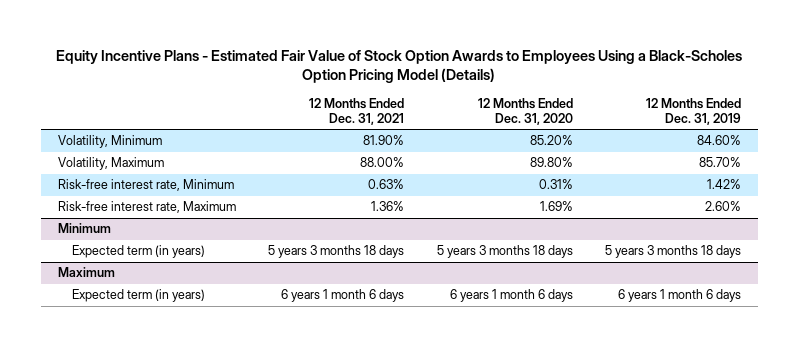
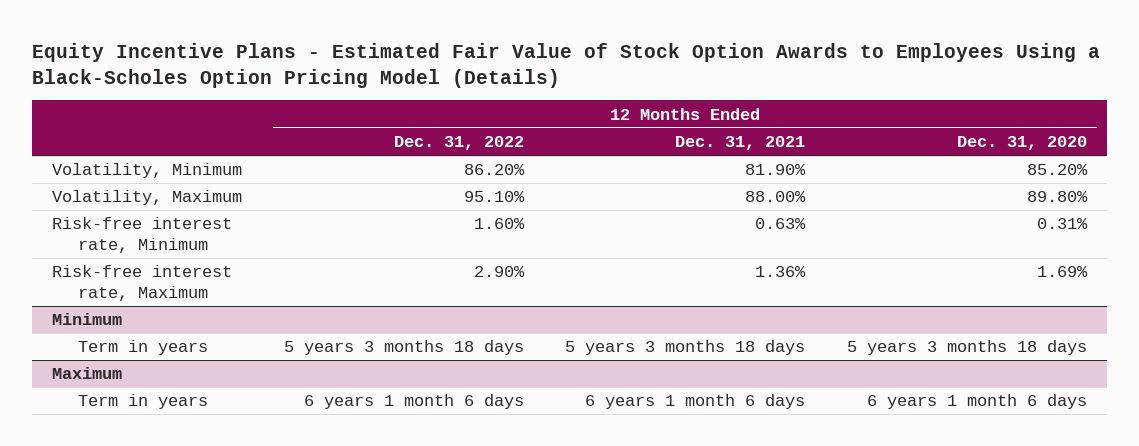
- | 12 Months Ended Dec. 31, 2021 | 12 Months Ended Dec. 31, 2020 | 12 Months Ended Dec. 31, 2019
+ | 12 Months Ended Dec. 31, 2022 | 12 Months Ended Dec. 31, 2021 | 12 Months Ended Dec. 31, 2020
@ Minimum
- Expected term (in years) | 5 years 3 months 18 days | 5 years 3 months 18 days | 5 years 3 months 18 days
+ Term in years | 5 years 3 months 18 days | 5 years 3 months 18 days | 5 years 3 months 18 days
@ Maximum
- Expected term (in years) | 6 years 1 month 6 days | 6 years 1 month 6 days | 6 years 1 month 6 days
+ Term in years | 6 years 1 month 6 days | 6 years 1 month 6 days | 6 years 1 month 6 days

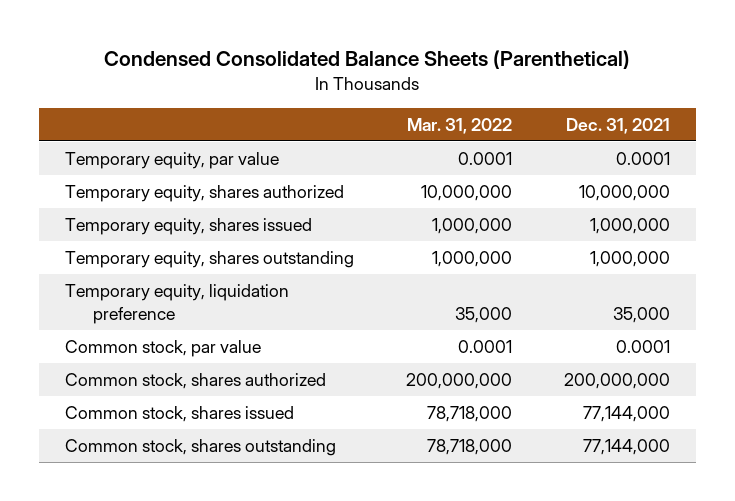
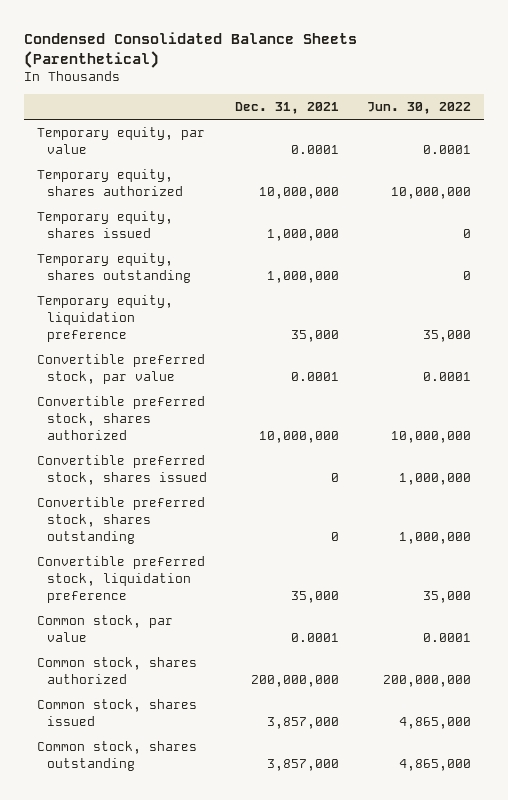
- | Mar. 31, 2022 | Dec. 31, 2021
+ | Dec. 31, 2021 | Jun. 30, 2022
+ Convertible preferred stock, par value | 0.0001 | 0.0001
+ Convertible preferred stock, shares authorized | 10,000,000 | 10,000,000
+ Convertible preferred stock, shares issued | 0 | 1,000,000
+ Convertible preferred stock, shares outstanding | 0 | 1,000,000
+ Convertible preferred stock, liquidation preference | 35,000 | 35,000
- Common stock, shares issued | 78,718,000 | 77,144,000
- Common stock, shares outstanding | 78,718,000 | 77,144,000
+ Common stock, shares issued | 3,857,000 | 4,865,000
+ Common stock, shares outstanding | 3,857,000 | 4,865,000

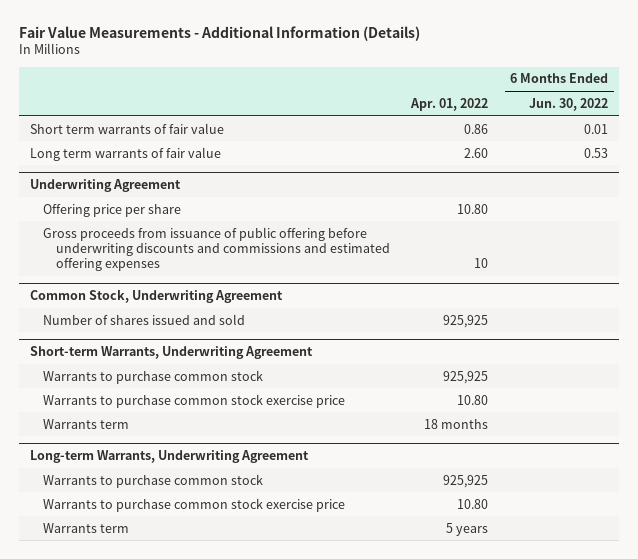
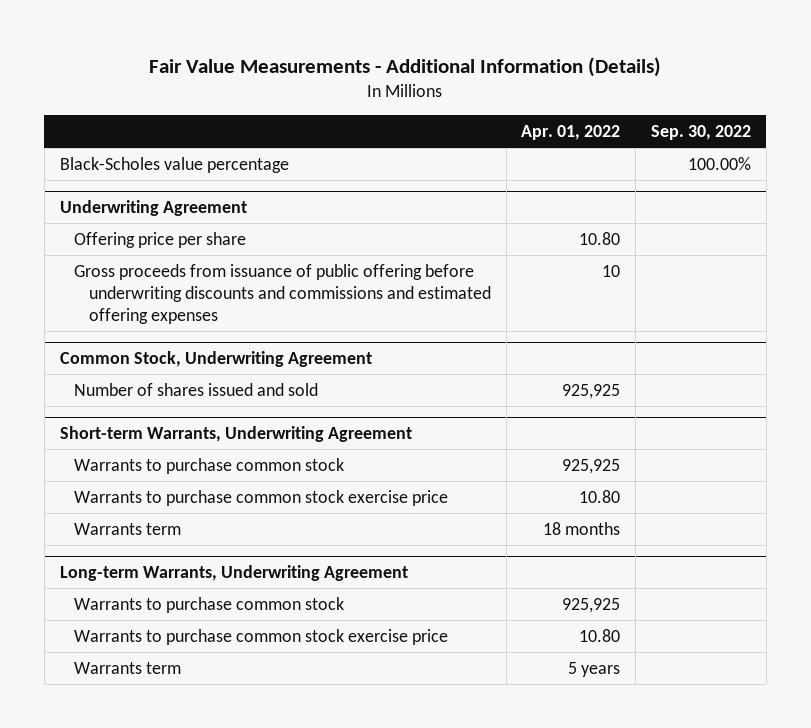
- | Apr. 01, 2022 | 6 Months Ended Jun. 30, 2022
+ | Apr. 01, 2022 | Sep. 30, 2022
- Short term warrants of fair value | 0.86 | 0.01
- Long term warrants of fair value | 2.60 | 0.53
+ Black-Scholes value percentage | | 100.00%

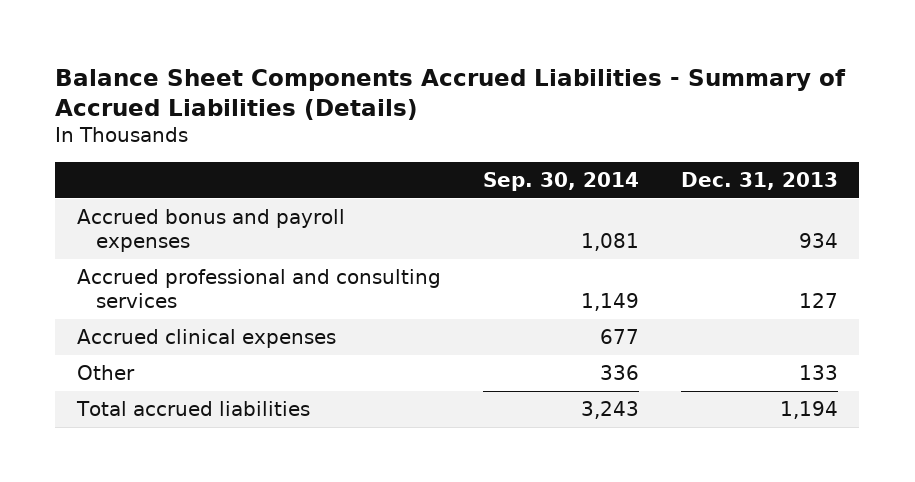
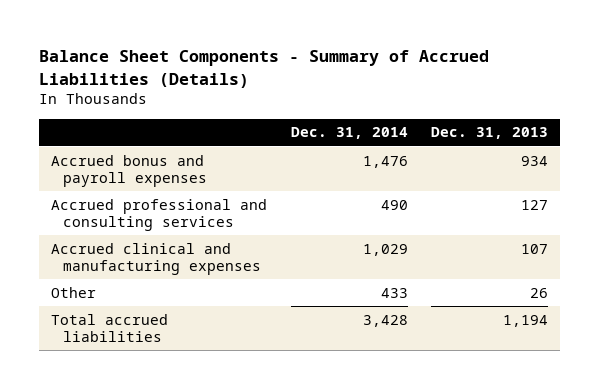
- Balance Sheet Components Accrued Liabilities - Summary of Accrued Liabilities (Details)
+ Balance Sheet Components - Summary of Accrued Liabilities (Details)
- | Sep. 30, 2014 | Dec. 31, 2013
+ | Dec. 31, 2014 | Dec. 31, 2013
- Accrued clinical expenses | 677 |
- Other | 336 | 133
+ Accrued clinical and manufacturing expenses | 1,029 | 107
+ Other | 433 | 26

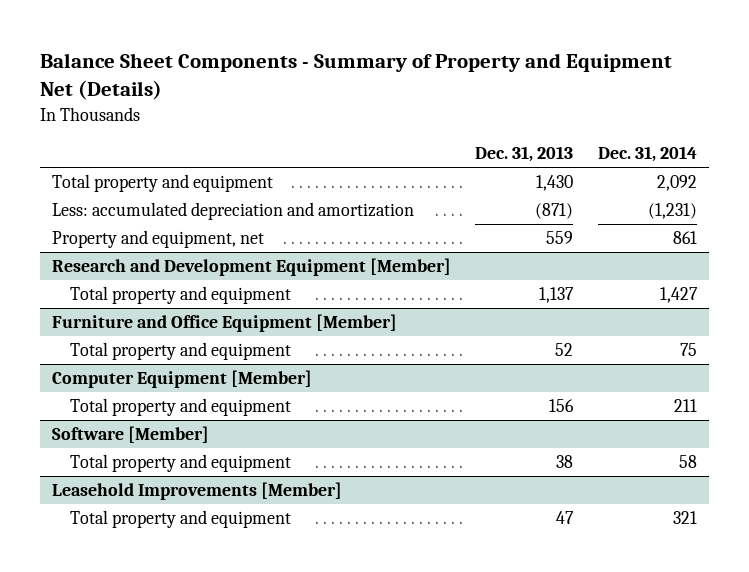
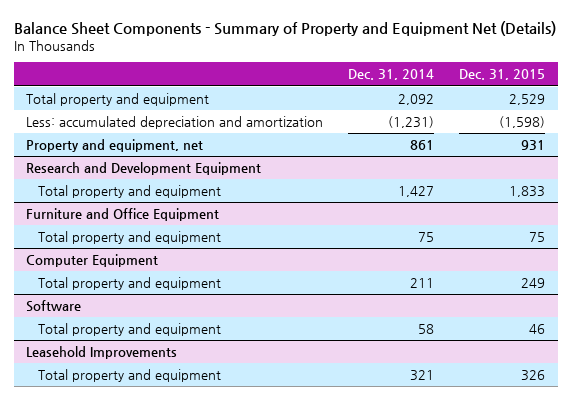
- | Dec. 31, 2013 | Dec. 31, 2014
+ | Dec. 31, 2014 | Dec. 31, 2015
- Research and Development Equipment [Member]
+ Research and Development Equipment
- Furniture and Office Equipment [Member]
+ Furniture and Office Equipment
- Computer Equipment [Member]
+ Computer Equipment
- Software [Member]
+ Software
- Leasehold Improvements [Member]
+ Leasehold Improvements

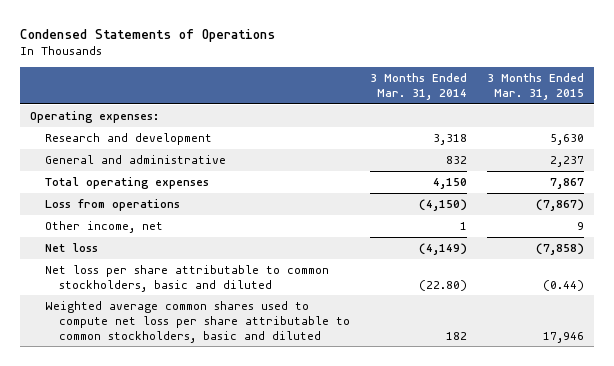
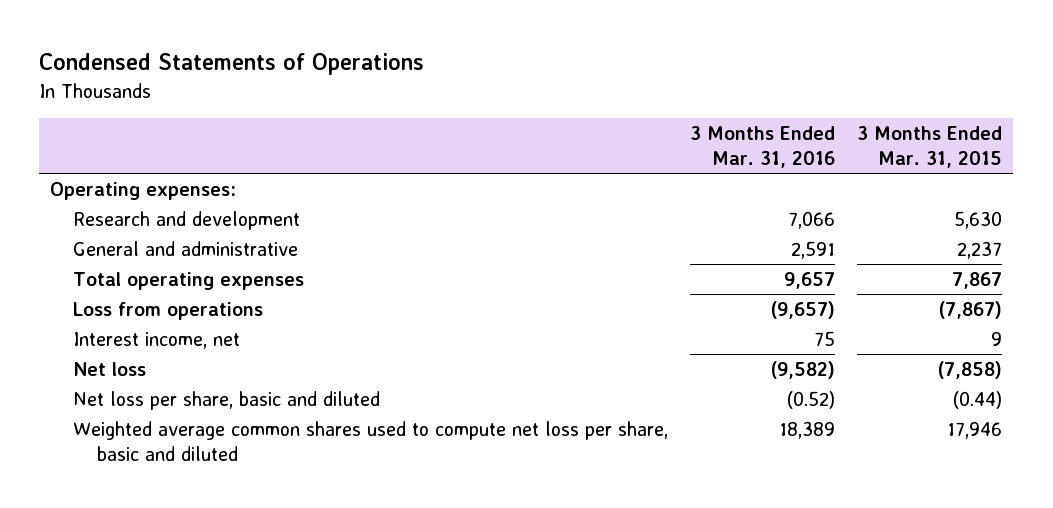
- | 3 Months Ended Mar. 31, 2014 | 3 Months Ended Mar. 31, 2015
+ | 3 Months Ended Mar. 31, 2016 | 3 Months Ended Mar. 31, 2015
- Other income, net | 1 | 9
+ Interest income, net | 75 | 9
- Net loss per share attributable to common stockholders, basic and diluted | (22.80) | (0.44)
- Weighted average common shares used to compute net loss per share attributable to common stockholders, basic and diluted | 182 | 17,946
+ Net loss per share, basic and diluted | (0.52) | (0.44)
+ Weighted average common shares used to compute net loss per share, basic and diluted | 18,389 | 17,946

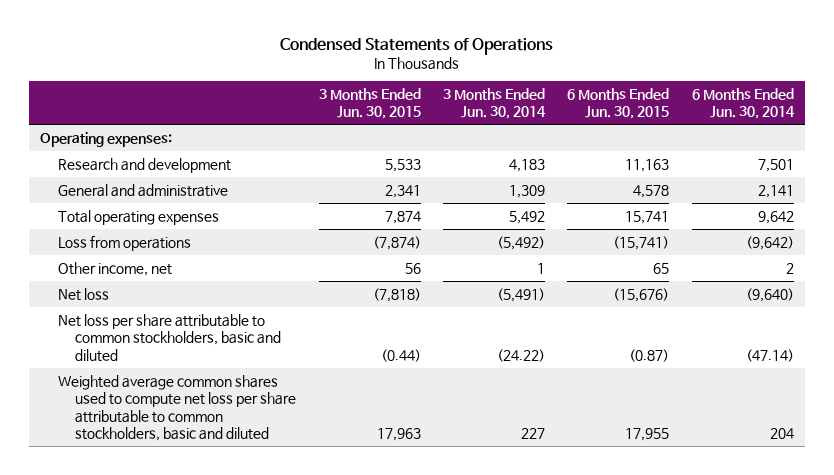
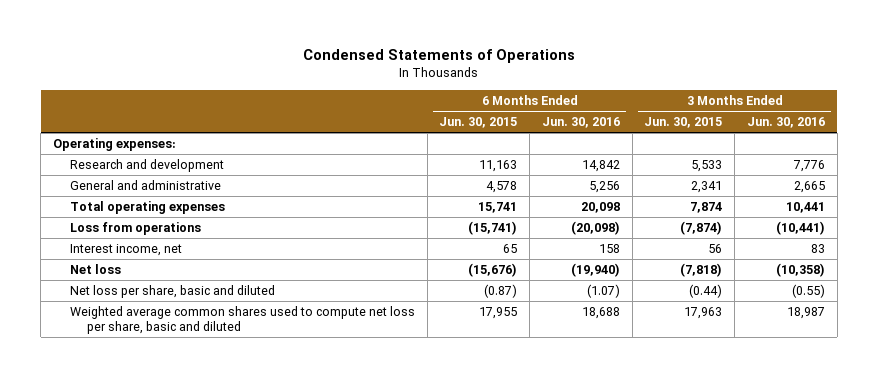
- | 3 Months Ended Jun. 30, 2015 | 3 Months Ended Jun. 30, 2014 | 6 Months Ended Jun. 30, 2015 | 6 Months Ended Jun. 30, 2014
+ | 6 Months Ended Jun. 30, 2015 | 6 Months Ended Jun. 30, 2016 | 3 Months Ended Jun. 30, 2015 | 3 Months Ended Jun. 30, 2016
- Other income, net | 56 | 1 | 65 | 2
+ Interest income, net | 65 | 158 | 56 | 83
- Net loss per share attributable to common stockholders, basic and diluted | (0.44) | (24.22) | (0.87) | (47.14)
- Weighted average common shares used to compute net loss per share attributable to common stockholders, basic and diluted | 17,963 | 227 | 17,955 | 204
+ Net loss per share, basic and diluted | (0.87) | (1.07) | (0.44) | (0.55)
+ Weighted average common shares used to compute net loss per share, basic and diluted | 17,955 | 18,688 | 17,963 | 18,987

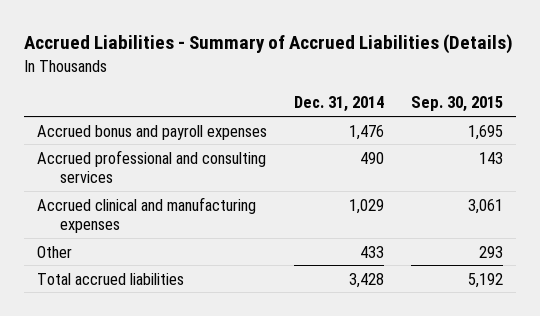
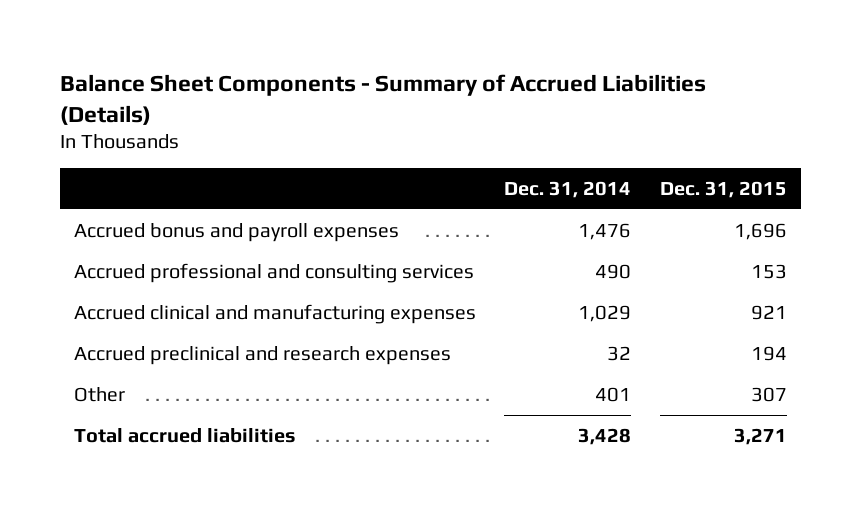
- Accrued Liabilities - Summary of Accrued Liabilities (Details)
+ Balance Sheet Components - Summary of Accrued Liabilities (Details)
- | Dec. 31, 2014 | Sep. 30, 2015
+ | Dec. 31, 2014 | Dec. 31, 2015
- Other | 433 | 293
+ Accrued preclinical and research expenses | 32 | 194
+ Other | 401 | 307

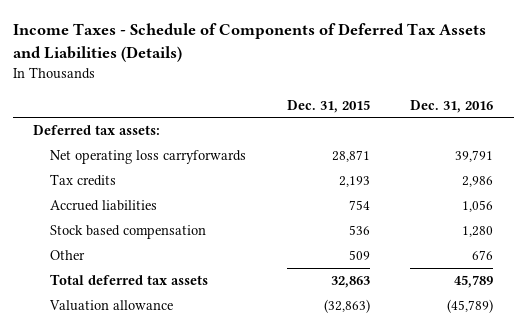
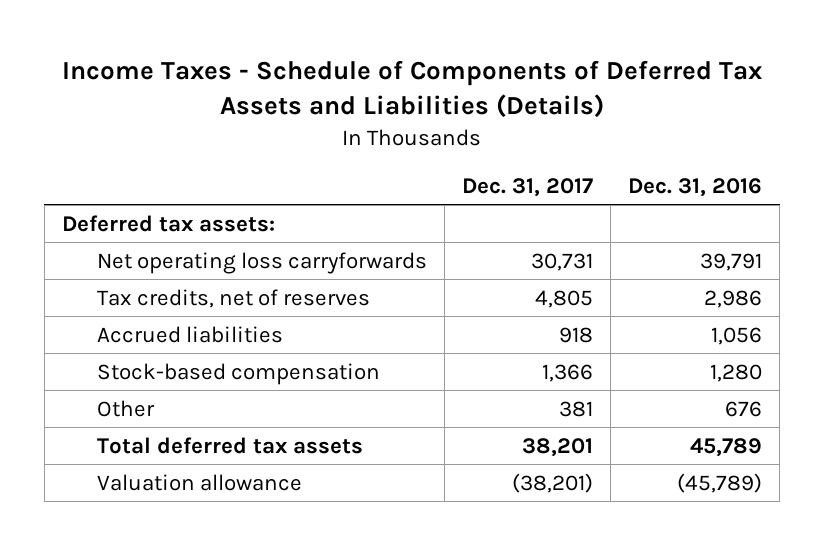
- | Dec. 31, 2015 | Dec. 31, 2016
+ | Dec. 31, 2017 | Dec. 31, 2016
- Tax credits | 2,193 | 2,986
+ Tax credits, net of reserves | 4,805 | 2,986
- Stock based compensation | 536 | 1,280
+ Stock-based compensation | 1,366 | 1,280

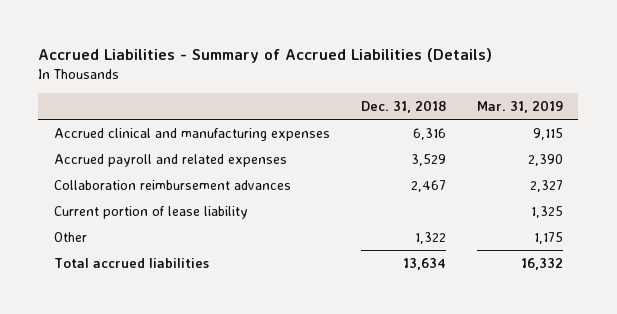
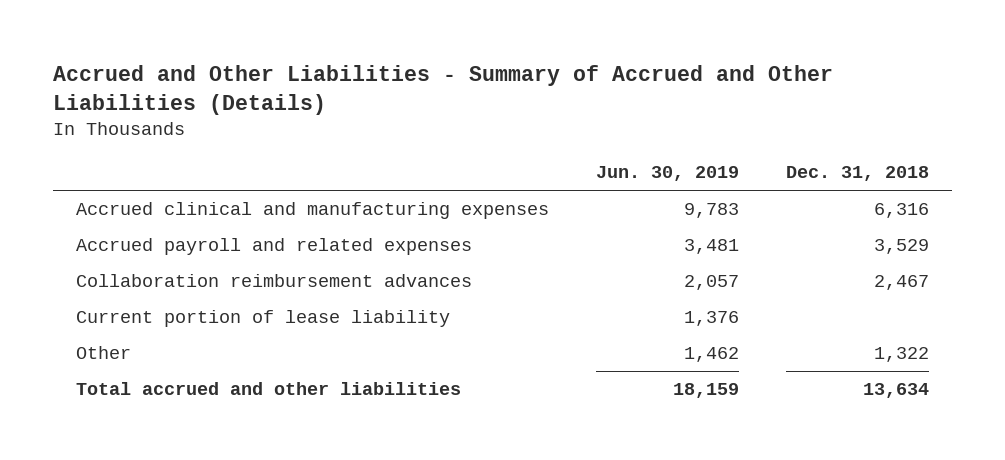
- Accrued Liabilities - Summary of Accrued Liabilities (Details)
+ Accrued and Other Liabilities - Summary of Accrued and Other Liabilities (Details)
- | Dec. 31, 2018 | Mar. 31, 2019
+ | Jun. 30, 2019 | Dec. 31, 2018
- Total accrued liabilities | 13,634 | 16,332
+ Total accrued and other liabilities | 18,159 | 13,634

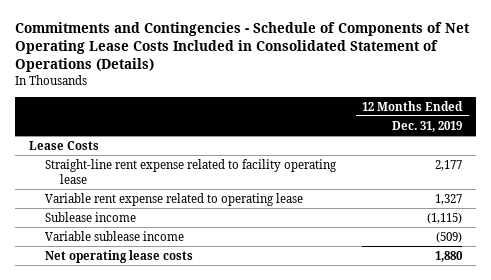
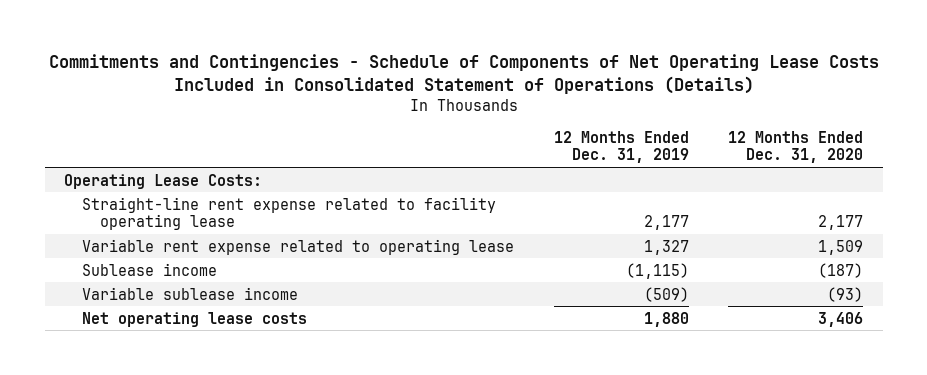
- | 12 Months Ended Dec. 31, 2019
+ | 12 Months Ended Dec. 31, 2019 | 12 Months Ended Dec. 31, 2020
- Lease Costs
+ Operating Lease Costs:

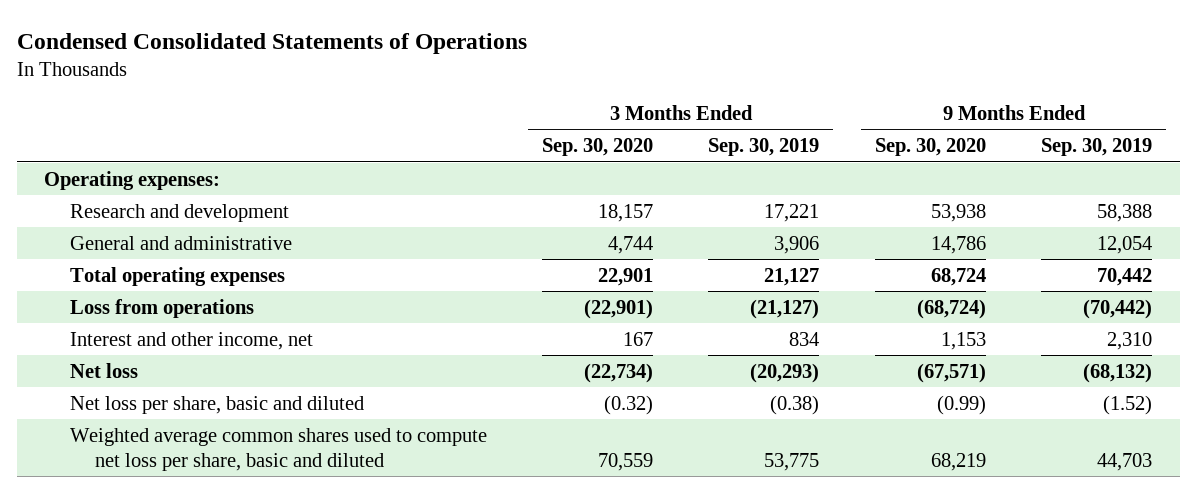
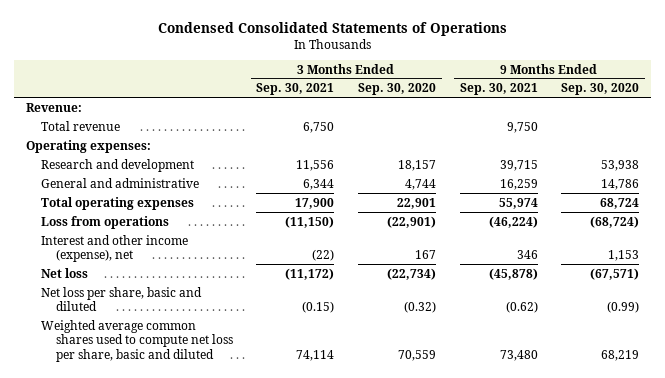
- | 3 Months Ended Sep. 30, 2020 | 3 Months Ended Sep. 30, 2019 | 9 Months Ended Sep. 30, 2020 | 9 Months Ended Sep. 30, 2019
+ | 3 Months Ended Sep. 30, 2021 | 3 Months Ended Sep. 30, 2020 | 9 Months Ended Sep. 30, 2021 | 9 Months Ended Sep. 30, 2020
+ Revenue:
+ Total revenue | 6,750 | | 9,750 |
- Interest and other income, net | 167 | 834 | 1,153 | 2,310
+ Interest and other income (expense), net | (22) | 167 | 346 | 1,153

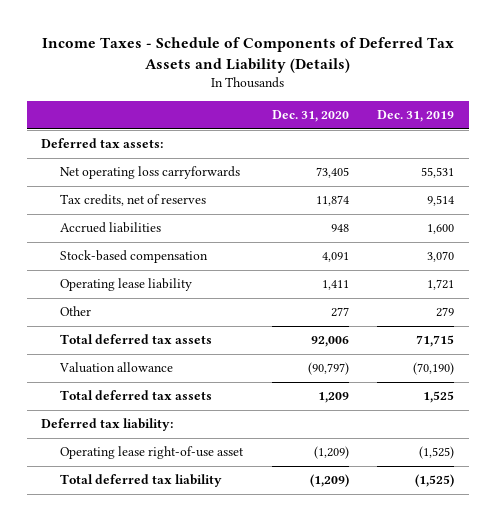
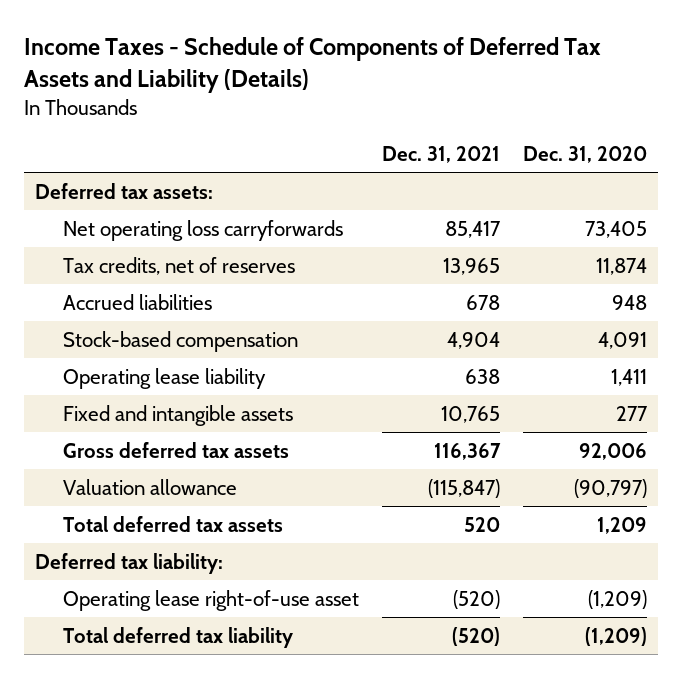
- | Dec. 31, 2020 | Dec. 31, 2019
+ | Dec. 31, 2021 | Dec. 31, 2020
- Other | 277 | 279
- Total deferred tax assets | 92,006 | 71,715
+ Fixed and intangible assets | 10,765 | 277
+ Gross deferred tax assets | 116,367 | 92,006

